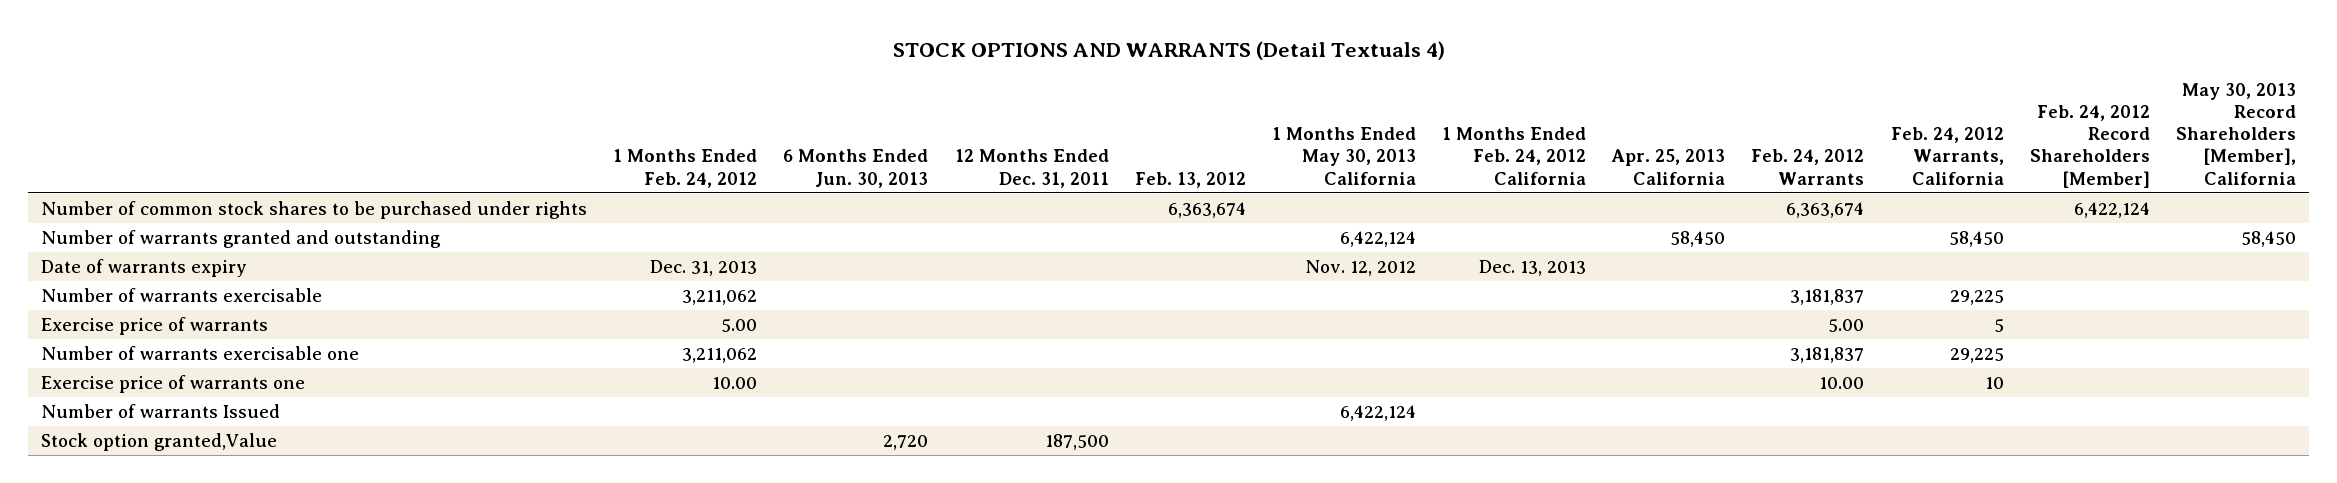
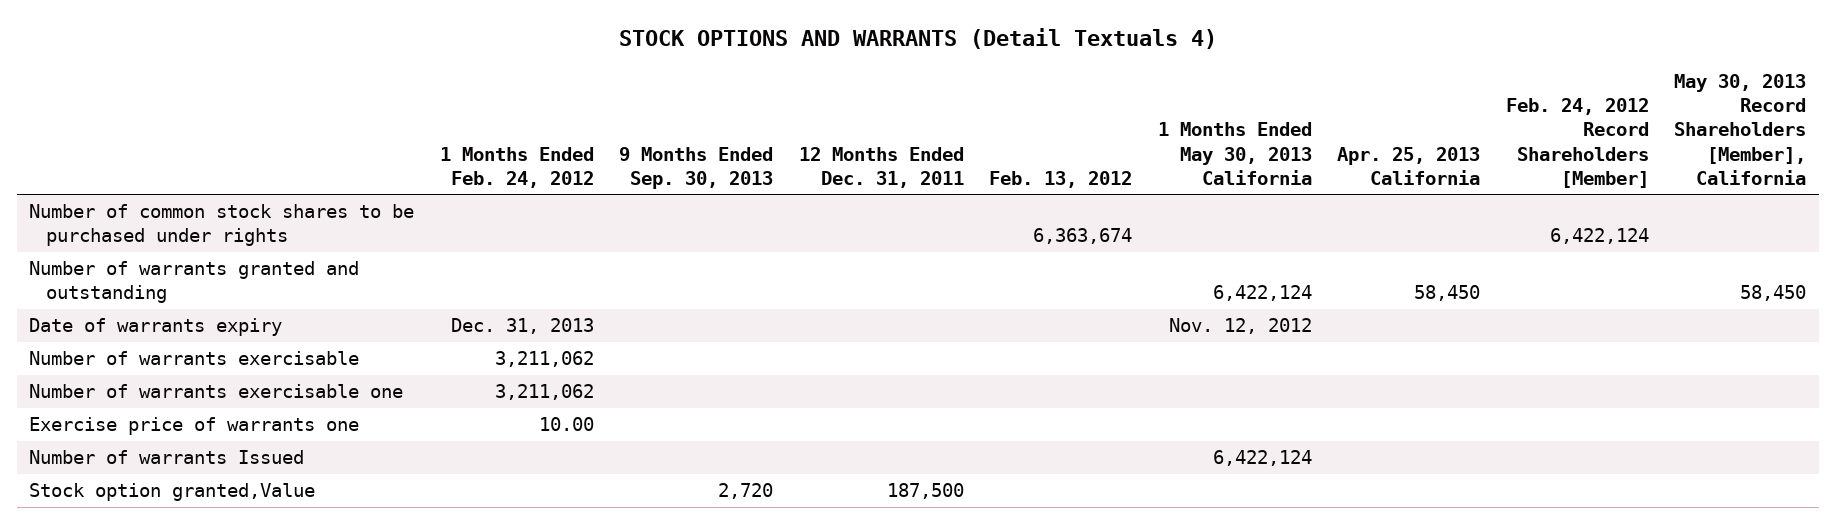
- | 1 Months Ended Feb. 24, 2012 | 6 Months Ended Jun. 30, 2013 | 12 Months Ended Dec. 31, 2011 | Feb. 13, 2012 | 1 Months Ended May 30, 2013 California | 1 Months Ended Feb. 24, 2012 California | Apr. 25, 2013 California | Feb. 24, 2012 Warrants | Feb. 24, 2012 Warrants, California | Feb. 24, 2012 Record Shareholders [Member] | May 30, 2013 Record Shareholders [Member], California
+ | 1 Months Ended Feb. 24, 2012 | 9 Months Ended Sep. 30, 2013 | 12 Months Ended Dec. 31, 2011 | Feb. 13, 2012 | 1 Months Ended May 30, 2013 California | Apr. 25, 2013 California | Feb. 24, 2012 Record Shareholders [Member] | May 30, 2013 Record Shareholders [Member], California
- Exercise price of warrants | 5.00 | | | | | | | 5.00 | 5 | |

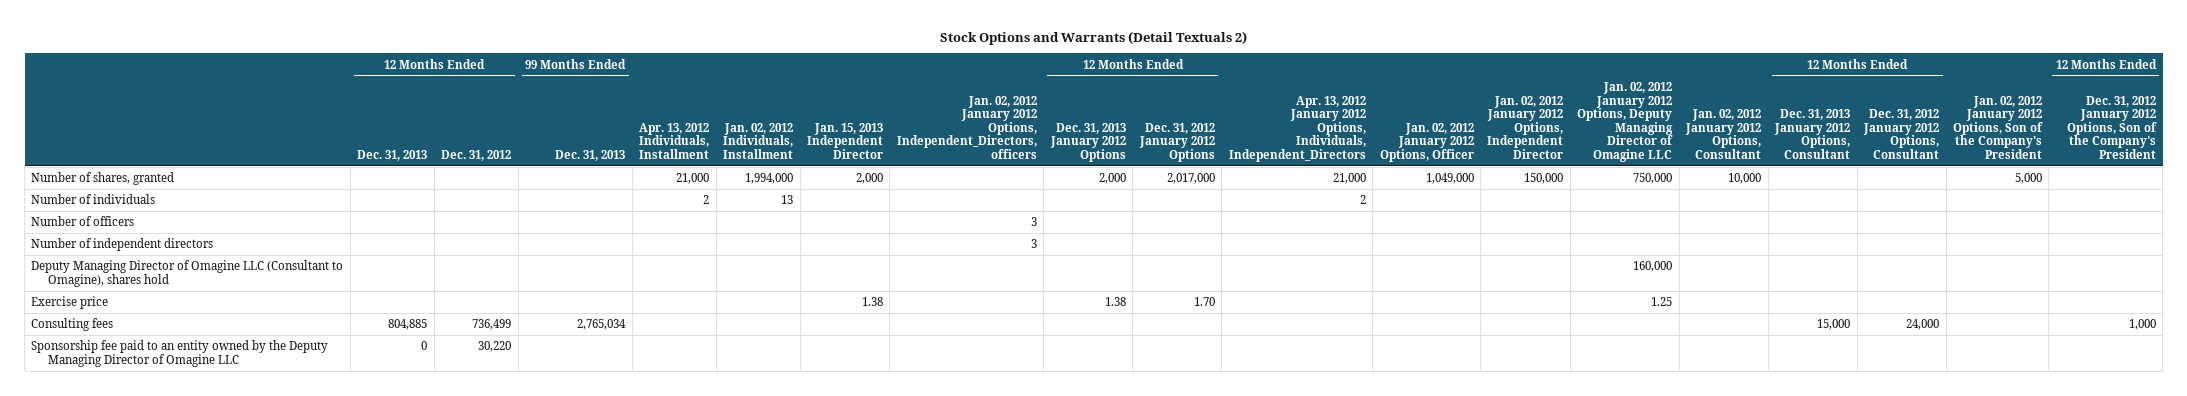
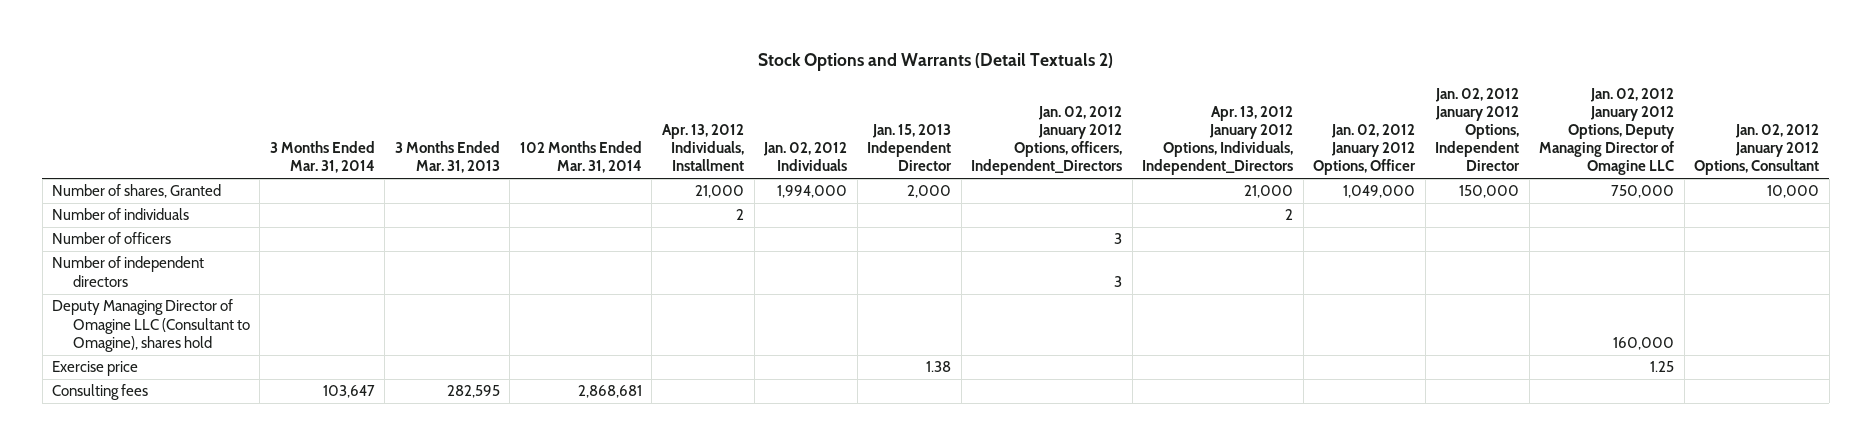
- | 12 Months Ended Dec. 31, 2013 | 12 Months Ended Dec. 31, 2012 | 99 Months Ended Dec. 31, 2013 | Apr. 13, 2012 Individuals, Installment | Jan. 02, 2012 Individuals, Installment | Jan. 15, 2013 Independent Director | Jan. 02, 2012 January 2012 Options, Independent_Directors, officers | 12 Months Ended Dec. 31, 2013 January 2012 Options | 12 Months Ended Dec. 31, 2012 January 2012 Options | Apr. 13, 2012 January 2012 Options, Individuals, Independent_Directors | Jan. 02, 2012 January 2012 Options, Officer | Jan. 02, 2012 January 2012 Options, Independent Director | Jan. 02, 2012 January 2012 Options, Deputy Managing Director of Omagine LLC | Jan. 02, 2012 January 2012 Options, Consultant | 12 Months Ended Dec. 31, 2013 January 2012 Options, Consultant | 12 Months Ended Dec. 31, 2012 January 2012 Options, Consultant | Jan. 02, 2012 January 2012 Options, Son of the Company's President | 12 Months Ended Dec. 31, 2012 January 2012 Options, Son of the Company's President
+ | 3 Months Ended Mar. 31, 2014 | 3 Months Ended Mar. 31, 2013 | 102 Months Ended Mar. 31, 2014 | Apr. 13, 2012 Individuals, Installment | Jan. 02, 2012 Individuals | Jan. 15, 2013 Independent Director | Jan. 02, 2012 January 2012 Options, officers, Independent_Directors | Apr. 13, 2012 January 2012 Options, Individuals, Independent_Directors | Jan. 02, 2012 January 2012 Options, Officer | Jan. 02, 2012 January 2012 Options, Independent Director | Jan. 02, 2012 January 2012 Options, Deputy Managing Director of Omagine LLC | Jan. 02, 2012 January 2012 Options, Consultant
- Number of shares, granted | | | | 21,000 | 1,994,000 | 2,000 | | 2,000 | 2,017,000 | 21,000 | 1,049,000 | 150,000 | 750,000 | 10,000 | | | 5,000 |
+ Number of shares, Granted | | | | 21,000 | 1,994,000 | 2,000 | | 21,000 | 1,049,000 | 150,000 | 750,000 | 10,000
- Sponsorship fee paid to an entity owned by the Deputy Managing Director of Omagine LLC | 0 | 30,220 | | | | | | | | | | | | | | | |

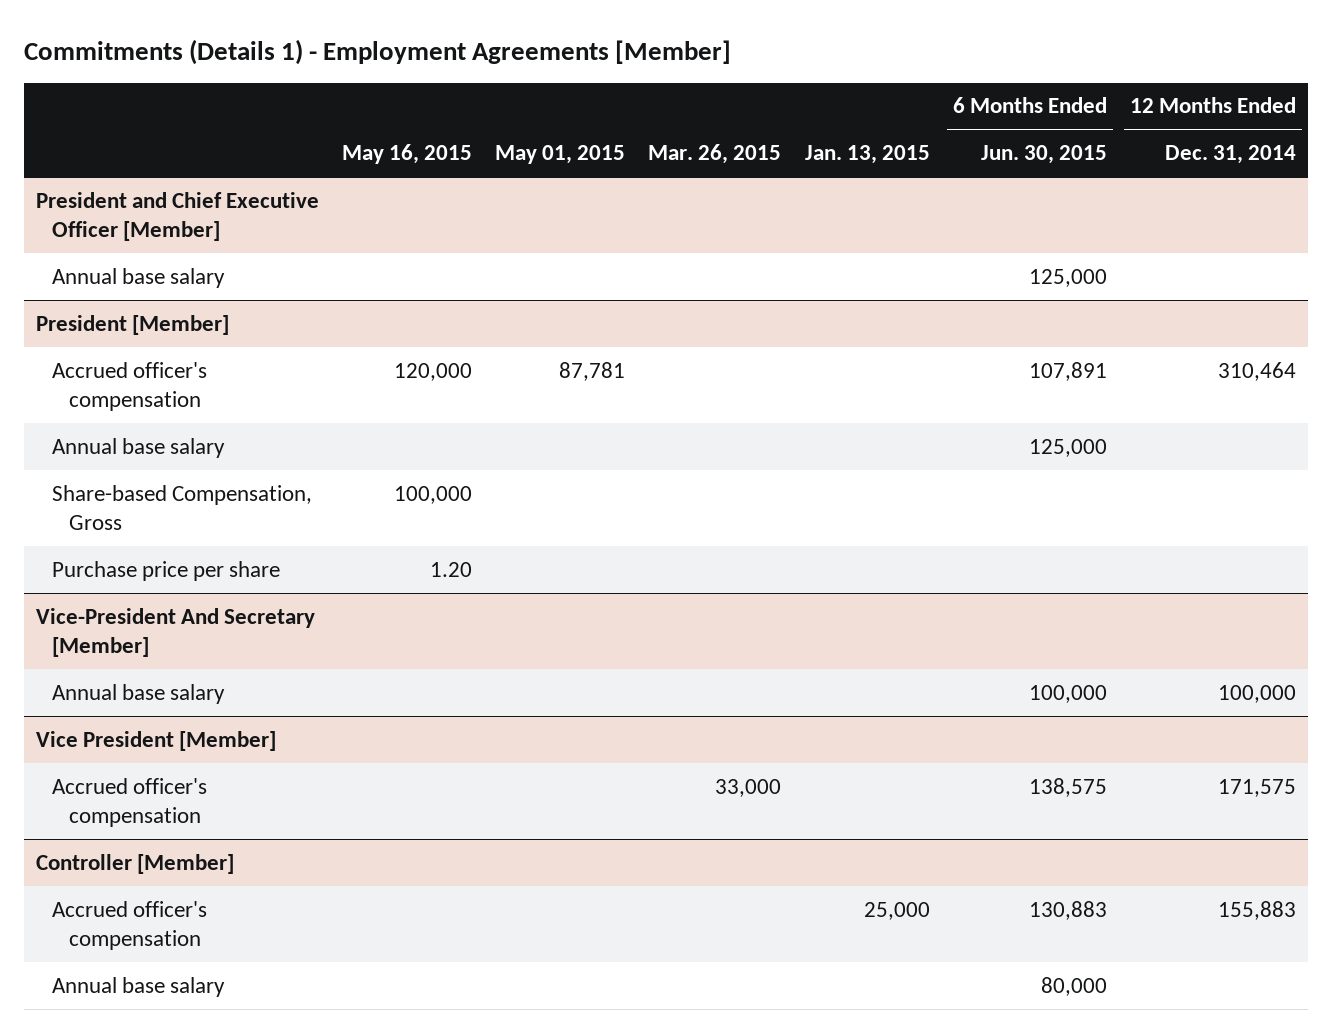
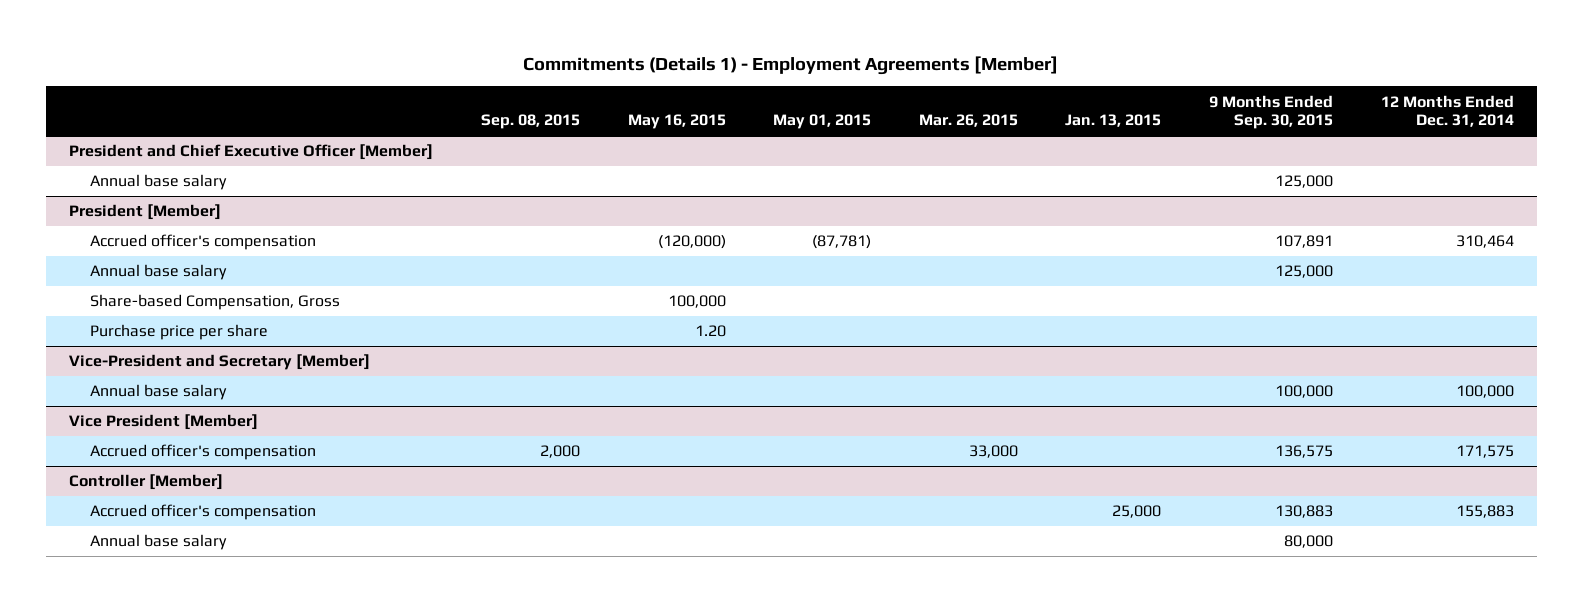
- | May 16, 2015 | May 01, 2015 | Mar. 26, 2015 | Jan. 13, 2015 | 6 Months Ended Jun. 30, 2015 | 12 Months Ended Dec. 31, 2014
+ | Sep. 08, 2015 | May 16, 2015 | May 01, 2015 | Mar. 26, 2015 | Jan. 13, 2015 | 9 Months Ended Sep. 30, 2015 | 12 Months Ended Dec. 31, 2014
@ President [Member]
- Accrued officer's compensation | 120,000 | 87,781 | | | 107,891 | 310,464
+ Accrued officer's compensation | | (120,000) | (87,781) | | | 107,891 | 310,464
- Vice-President And Secretary [Member]
+ Vice-President and Secretary [Member]

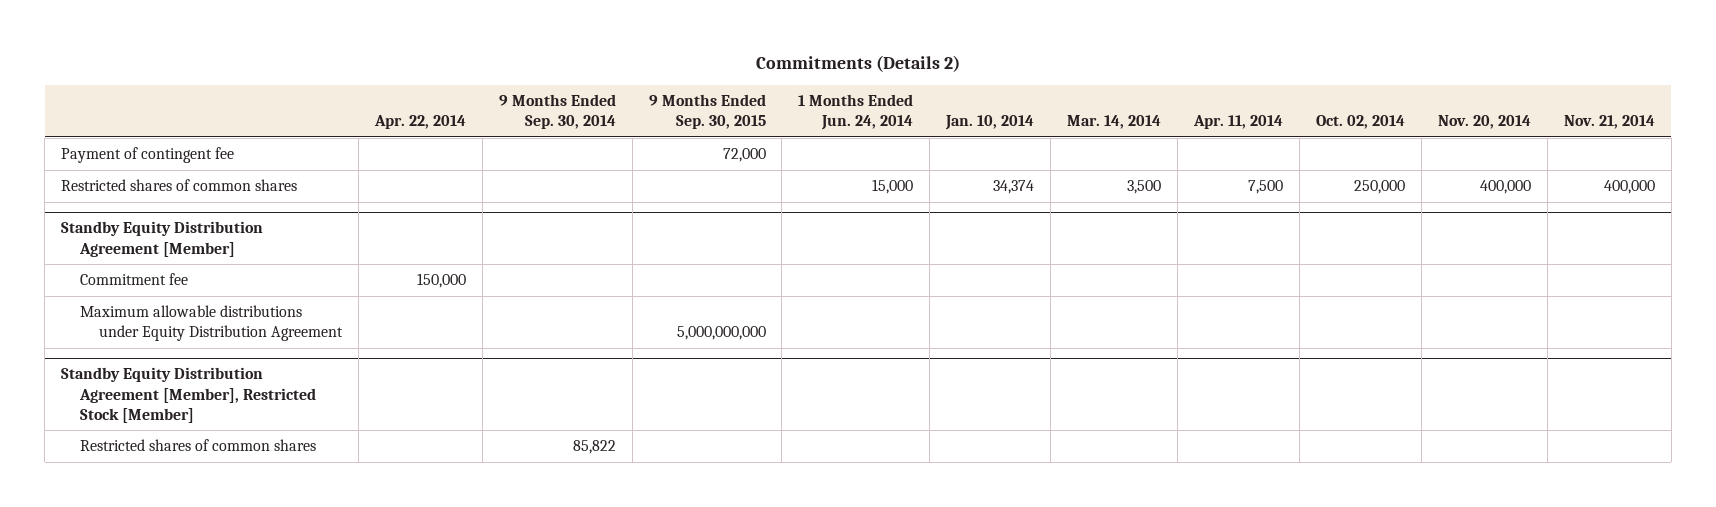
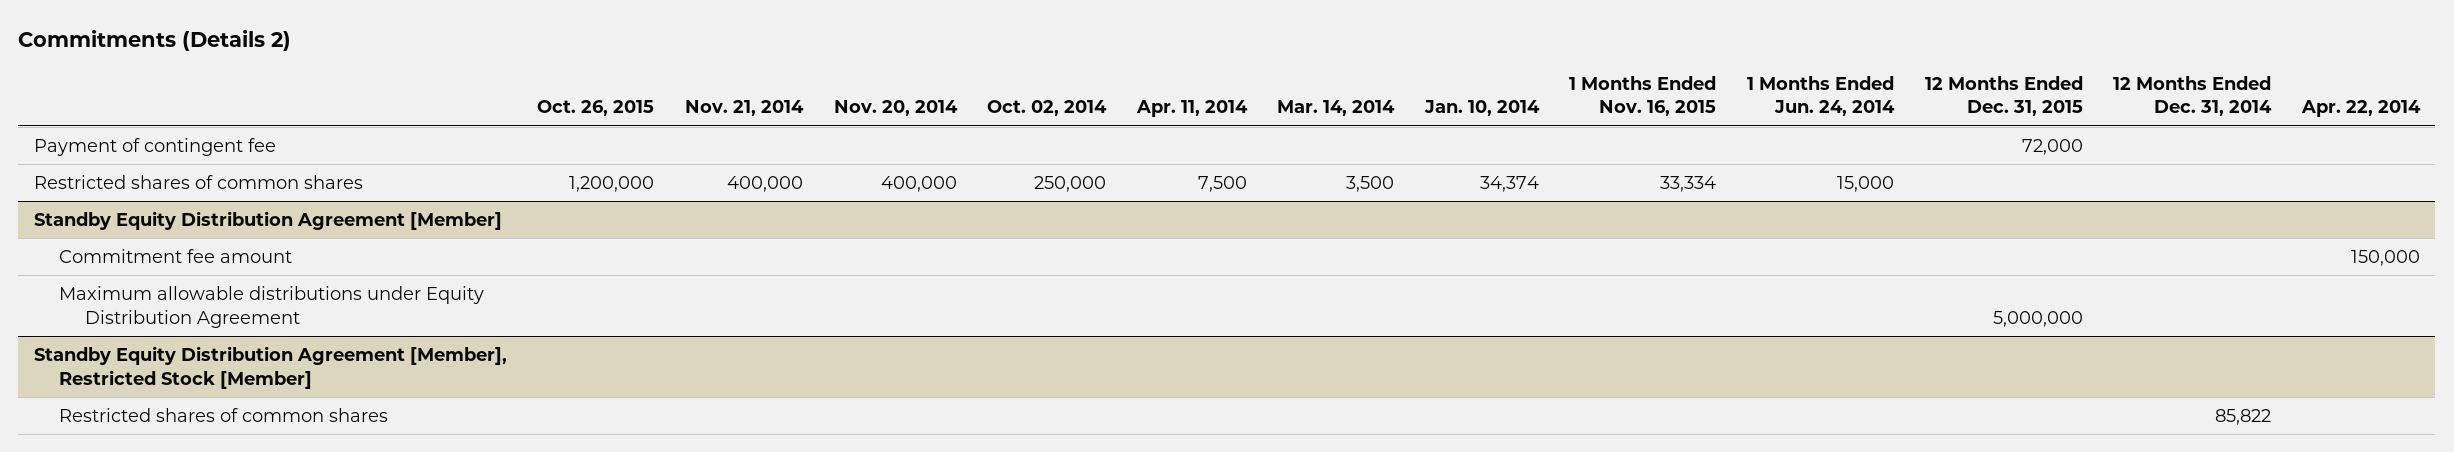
- | Apr. 22, 2014 | 9 Months Ended Sep. 30, 2014 | 9 Months Ended Sep. 30, 2015 | 1 Months Ended Jun. 24, 2014 | Jan. 10, 2014 | Mar. 14, 2014 | Apr. 11, 2014 | Oct. 02, 2014 | Nov. 20, 2014 | Nov. 21, 2014
+ | Oct. 26, 2015 | Nov. 21, 2014 | Nov. 20, 2014 | Oct. 02, 2014 | Apr. 11, 2014 | Mar. 14, 2014 | Jan. 10, 2014 | 1 Months Ended Nov. 16, 2015 | 1 Months Ended Jun. 24, 2014 | 12 Months Ended Dec. 31, 2015 | 12 Months Ended Dec. 31, 2014 | Apr. 22, 2014
@ Standby Equity Distribution Agreement [Member]
- Commitment fee | 150,000 | | | | | | | | |
+ Commitment fee amount | | | | | | | | | | | | 150,000

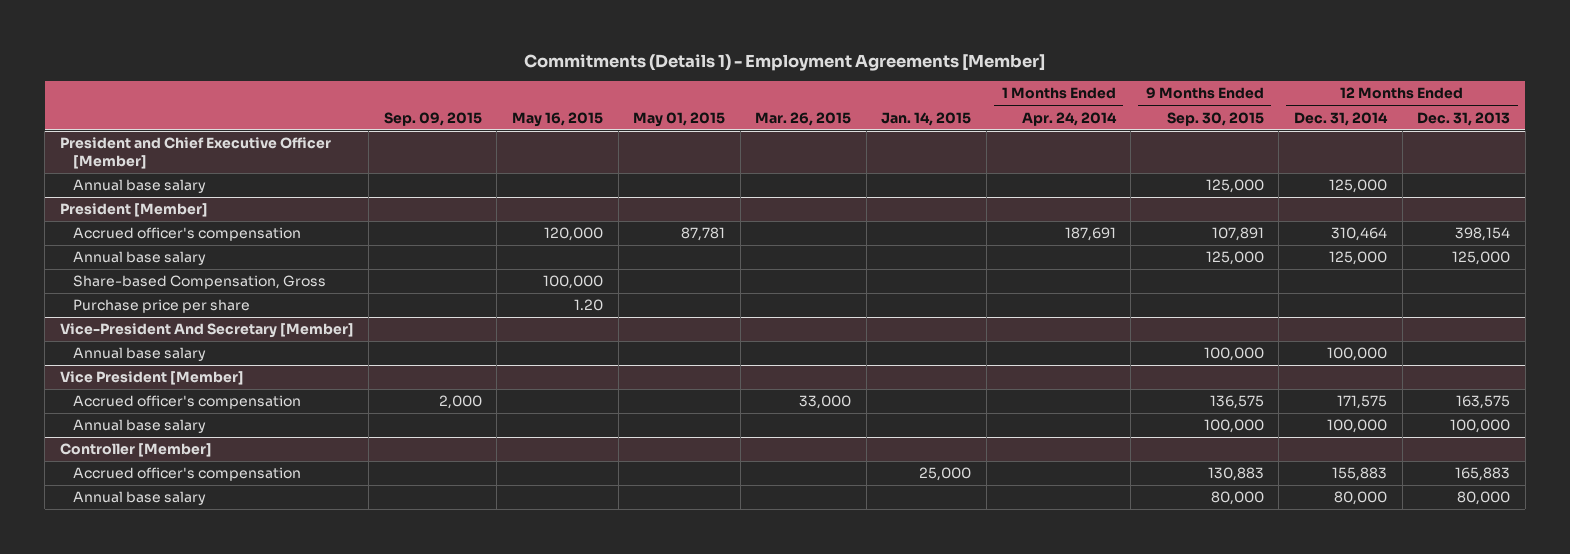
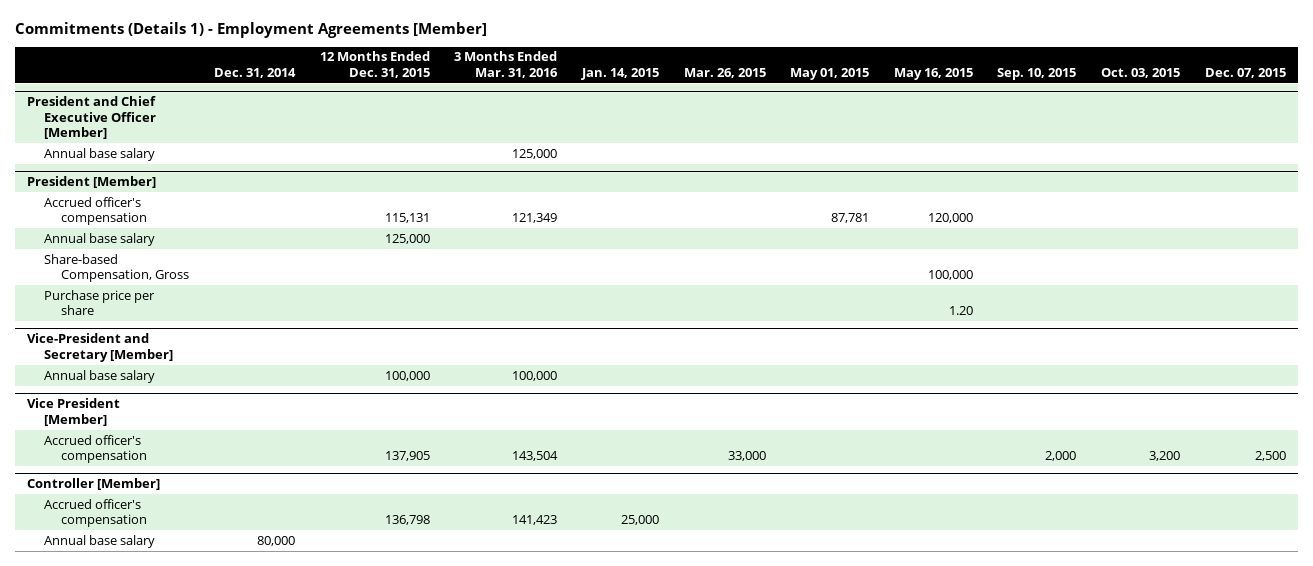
- | Sep. 09, 2015 | May 16, 2015 | May 01, 2015 | Mar. 26, 2015 | Jan. 14, 2015 | 1 Months Ended Apr. 24, 2014 | 9 Months Ended Sep. 30, 2015 | 12 Months Ended Dec. 31, 2014 | 12 Months Ended Dec. 31, 2013
+ | Dec. 31, 2014 | 12 Months Ended Dec. 31, 2015 | 3 Months Ended Mar. 31, 2016 | Jan. 14, 2015 | Mar. 26, 2015 | May 01, 2015 | May 16, 2015 | Sep. 10, 2015 | Oct. 03, 2015 | Dec. 07, 2015
- Vice-President And Secretary [Member]
+ Vice-President and Secretary [Member]
@ Vice President [Member]
- Annual base salary | | | | | | | 100,000 | 100,000 | 100,000

